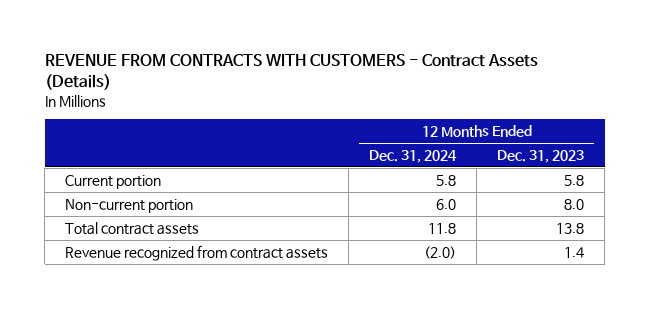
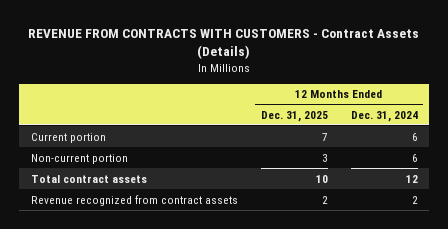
- | 12 Months Ended Dec. 31, 2024 | 12 Months Ended Dec. 31, 2023
+ | 12 Months Ended Dec. 31, 2025 | 12 Months Ended Dec. 31, 2024
- Current portion | 5.8 | 5.8
- Non-current portion | 6.0 | 8.0
- Total contract assets | 11.8 | 13.8
- Revenue recognized from contract assets | (2.0) | 1.4
+ Current portion | 7 | 6
+ Non-current portion | 3 | 6
+ Total contract assets | 10 | 12
+ Revenue recognized from contract assets | 2 | 2

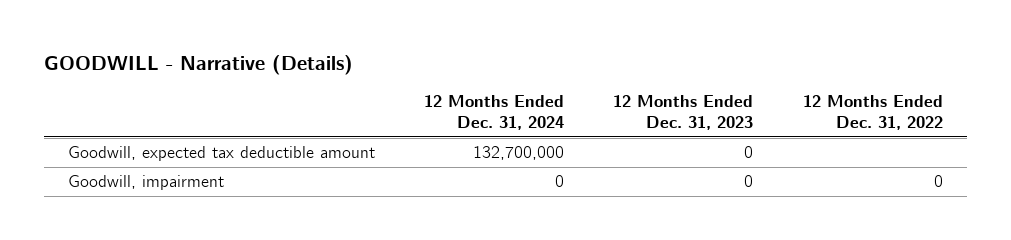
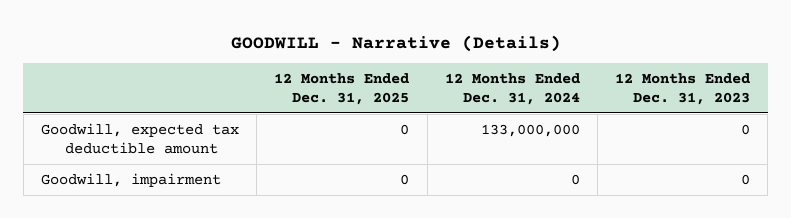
- | 12 Months Ended Dec. 31, 2024 | 12 Months Ended Dec. 31, 2023 | 12 Months Ended Dec. 31, 2022
+ | 12 Months Ended Dec. 31, 2025 | 12 Months Ended Dec. 31, 2024 | 12 Months Ended Dec. 31, 2023
- Goodwill, expected tax deductible amount | 132,700,000 | 0 |
+ Goodwill, expected tax deductible amount | 0 | 133,000,000 | 0

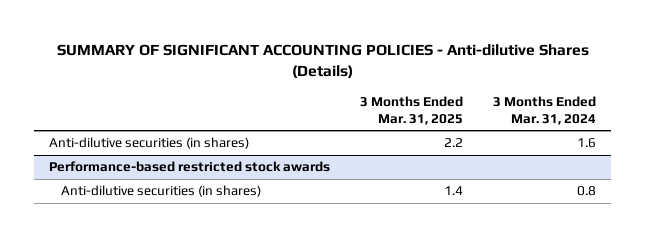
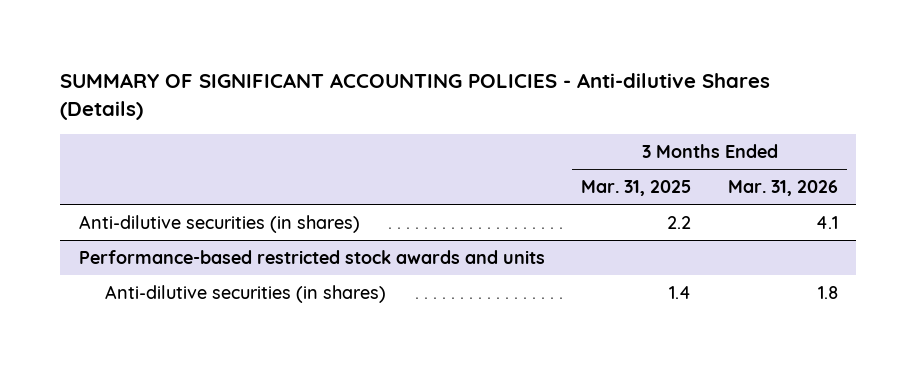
- | 3 Months Ended Mar. 31, 2025 | 3 Months Ended Mar. 31, 2024
+ | 3 Months Ended Mar. 31, 2025 | 3 Months Ended Mar. 31, 2026
- Performance-based restricted stock awards
+ Performance-based restricted stock awards and units

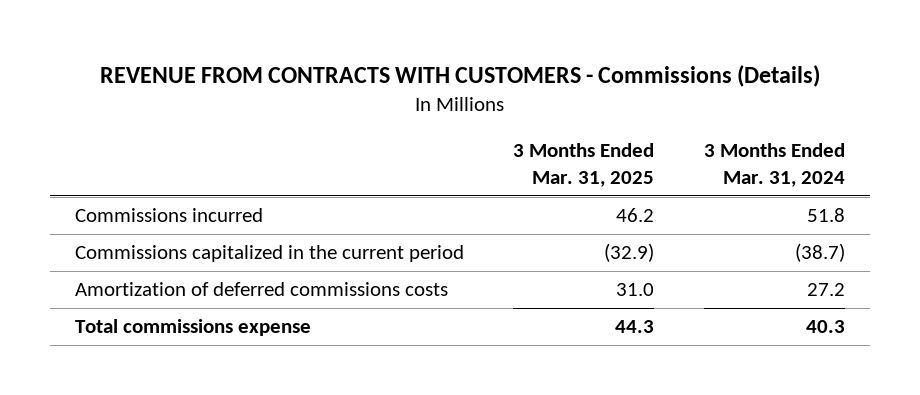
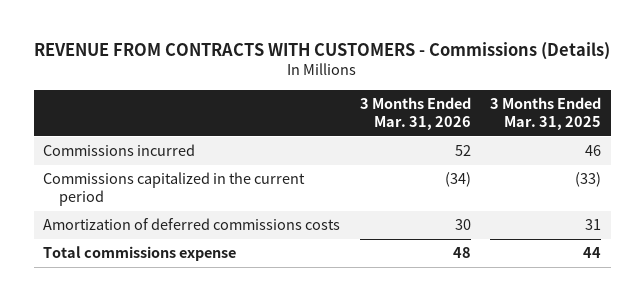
- | 3 Months Ended Mar. 31, 2025 | 3 Months Ended Mar. 31, 2024
+ | 3 Months Ended Mar. 31, 2026 | 3 Months Ended Mar. 31, 2025
- Commissions incurred | 46.2 | 51.8
- Commissions capitalized in the current period | (32.9) | (38.7)
- Amortization of deferred commissions costs | 31.0 | 27.2
- Total commissions expense | 44.3 | 40.3
+ Commissions incurred | 52 | 46
+ Commissions capitalized in the current period | (34) | (33)
+ Amortization of deferred commissions costs | 30 | 31
+ Total commissions expense | 48 | 44

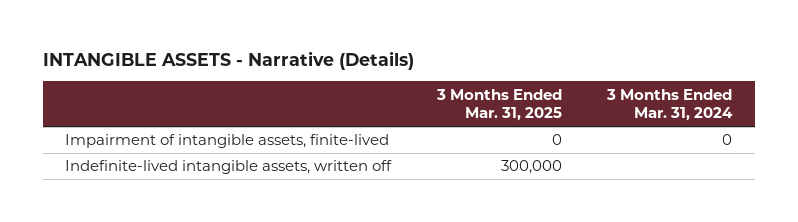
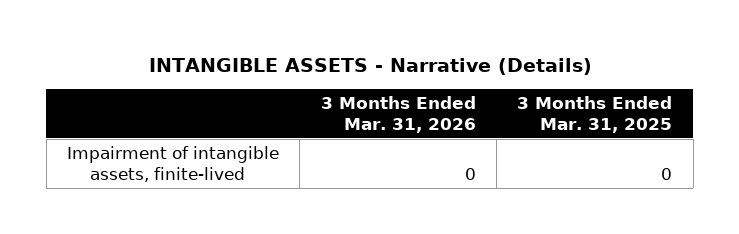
- | 3 Months Ended Mar. 31, 2025 | 3 Months Ended Mar. 31, 2024
+ | 3 Months Ended Mar. 31, 2026 | 3 Months Ended Mar. 31, 2025
- Indefinite-lived intangible assets, written off | 300,000 |

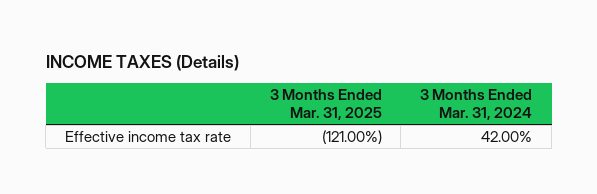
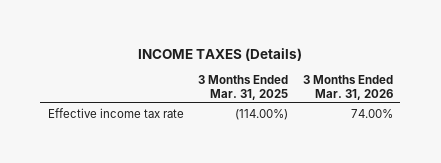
- | 3 Months Ended Mar. 31, 2025 | 3 Months Ended Mar. 31, 2024
+ | 3 Months Ended Mar. 31, 2025 | 3 Months Ended Mar. 31, 2026
- Effective income tax rate | (121.00%) | 42.00%
+ Effective income tax rate | (114.00%) | 74.00%

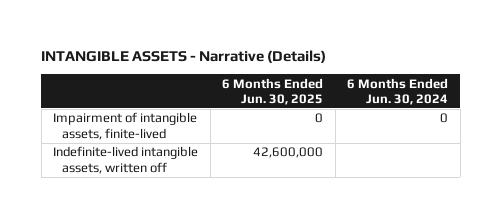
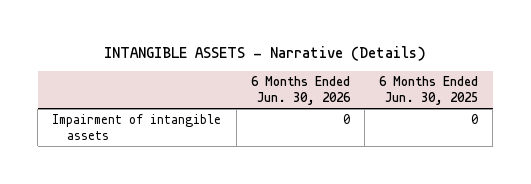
- | 6 Months Ended Jun. 30, 2025 | 6 Months Ended Jun. 30, 2024
+ | 6 Months Ended Jun. 30, 2026 | 6 Months Ended Jun. 30, 2025
- Impairment of intangible assets, finite-lived | 0 | 0
- Indefinite-lived intangible assets, written off | 42,600,000 |
+ Impairment of intangible assets | 0 | 0

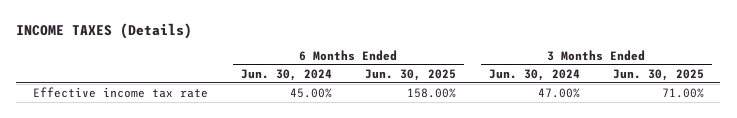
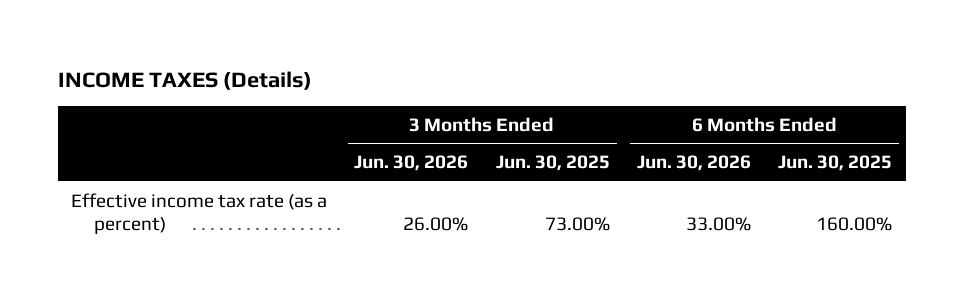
- | 6 Months Ended Jun. 30, 2024 | 6 Months Ended Jun. 30, 2025 | 3 Months Ended Jun. 30, 2024 | 3 Months Ended Jun. 30, 2025
+ | 3 Months Ended Jun. 30, 2026 | 3 Months Ended Jun. 30, 2025 | 6 Months Ended Jun. 30, 2026 | 6 Months Ended Jun. 30, 2025
- Effective income tax rate | 45.00% | 158.00% | 47.00% | 71.00%
+ Effective income tax rate (as a percent) | 26.00% | 73.00% | 33.00% | 160.00%

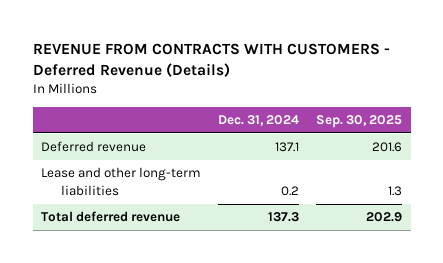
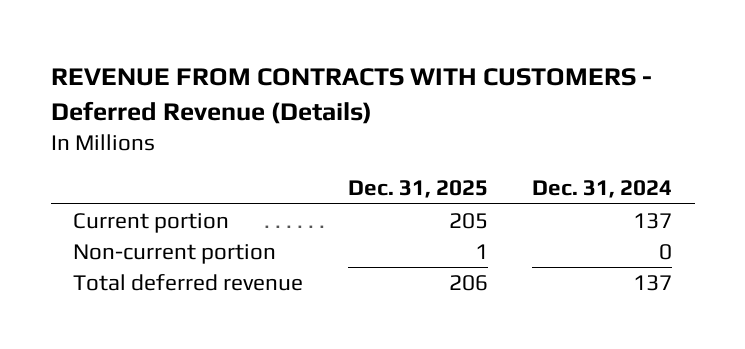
- | Dec. 31, 2024 | Sep. 30, 2025
+ | Dec. 31, 2025 | Dec. 31, 2024
- Deferred revenue | 137.1 | 201.6
- Lease and other long-term liabilities | 0.2 | 1.3
- Total deferred revenue | 137.3 | 202.9
+ Current portion | 205 | 137
+ Non-current portion | 1 | 0
+ Total deferred revenue | 206 | 137

